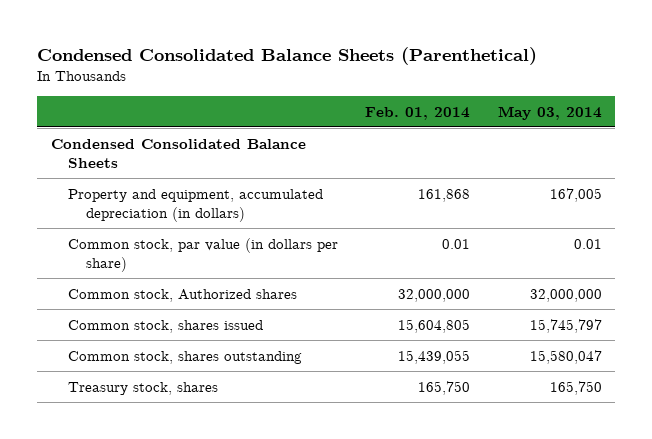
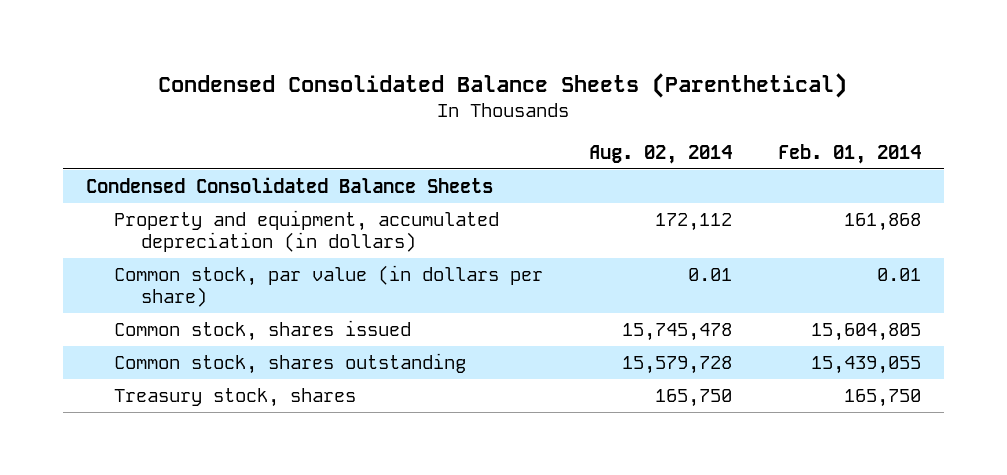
- | Feb. 01, 2014 | May 03, 2014
+ | Aug. 02, 2014 | Feb. 01, 2014
- Common stock, Authorized shares | 32,000,000 | 32,000,000

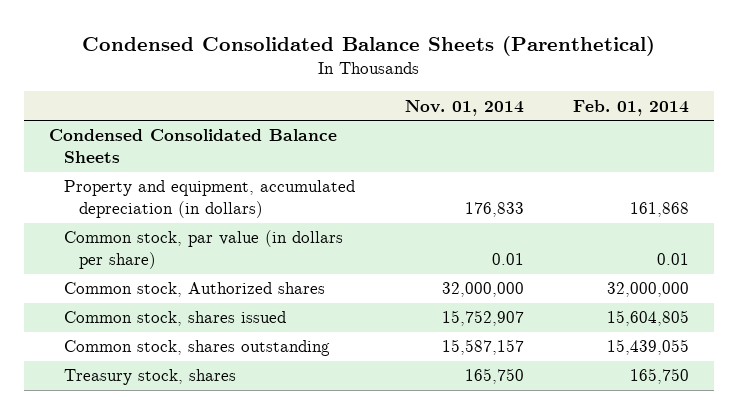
- | Aug. 02, 2014 | Feb. 01, 2014
+ | Nov. 01, 2014 | Feb. 01, 2014
+ Common stock, Authorized shares | 32,000,000 | 32,000,000

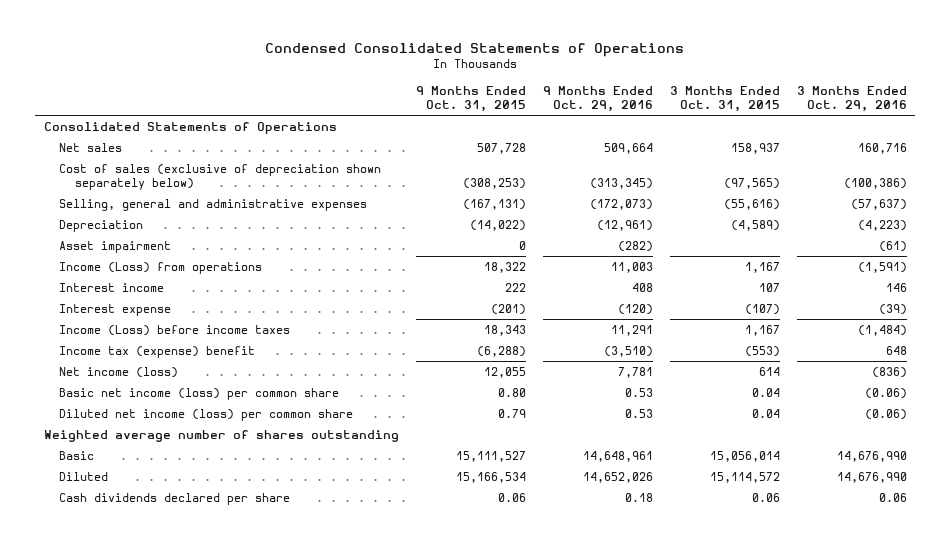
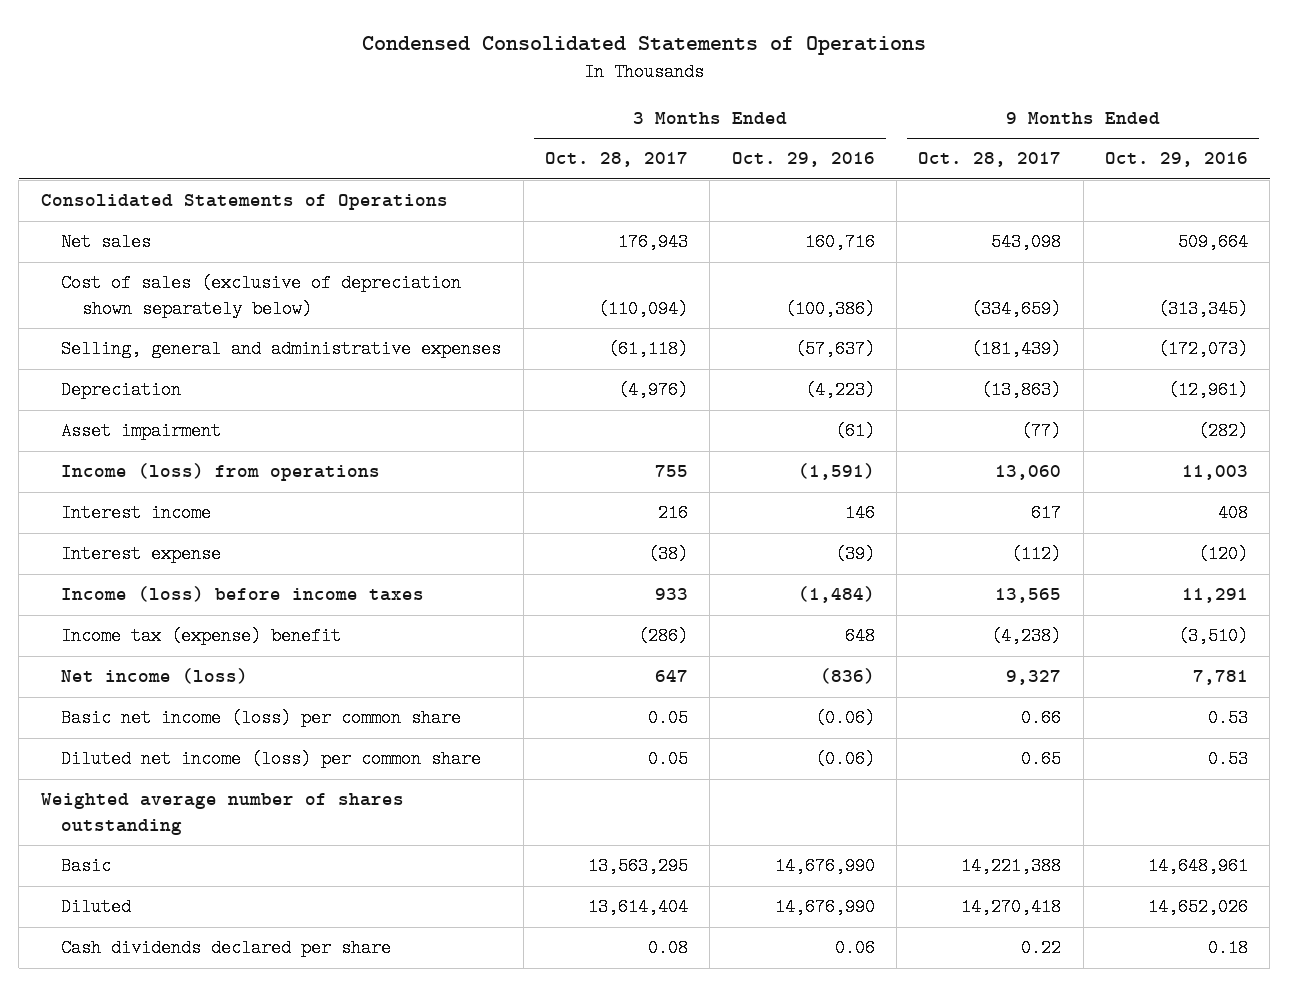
- | 9 Months Ended Oct. 31, 2015 | 9 Months Ended Oct. 29, 2016 | 3 Months Ended Oct. 31, 2015 | 3 Months Ended Oct. 29, 2016
+ | 3 Months Ended Oct. 28, 2017 | 3 Months Ended Oct. 29, 2016 | 9 Months Ended Oct. 28, 2017 | 9 Months Ended Oct. 29, 2016
- Income (Loss) from operations | 18,322 | 11,003 | 1,167 | (1,591)
+ Income (loss) from operations | 755 | (1,591) | 13,060 | 11,003
- Income (Loss) before income taxes | 18,343 | 11,291 | 1,167 | (1,484)
+ Income (loss) before income taxes | 933 | (1,484) | 13,565 | 11,291

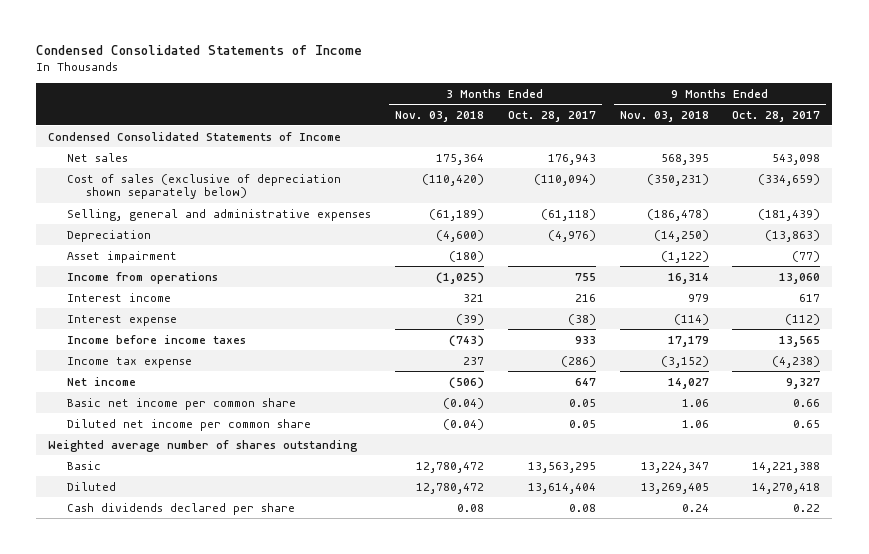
- Condensed Consolidated Statements of Operations
+ Condensed Consolidated Statements of Income
- | 3 Months Ended Oct. 28, 2017 | 3 Months Ended Oct. 29, 2016 | 9 Months Ended Oct. 28, 2017 | 9 Months Ended Oct. 29, 2016
+ | 3 Months Ended Nov. 03, 2018 | 3 Months Ended Oct. 28, 2017 | 9 Months Ended Nov. 03, 2018 | 9 Months Ended Oct. 28, 2017
- Consolidated Statements of Operations
+ Condensed Consolidated Statements of Income
- Income (loss) from operations | 755 | (1,591) | 13,060 | 11,003
+ Income from operations | (1,025) | 755 | 16,314 | 13,060
- Income (loss) before income taxes | 933 | (1,484) | 13,565 | 11,291
- Income tax (expense) benefit | (286) | 648 | (4,238) | (3,510)
- Net income (loss) | 647 | (836) | 9,327 | 7,781
- Basic net income (loss) per common share | 0.05 | (0.06) | 0.66 | 0.53
- Diluted net income (loss) per common share | 0.05 | (0.06) | 0.65 | 0.53
+ Income before income taxes | (743) | 933 | 17,179 | 13,565
+ Income tax expense | 237 | (286) | (3,152) | (4,238)
+ Net income | (506) | 647 | 14,027 | 9,327
+ Basic net income per common share | (0.04) | 0.05 | 1.06 | 0.66
+ Diluted net income per common share | (0.04) | 0.05 | 1.06 | 0.65

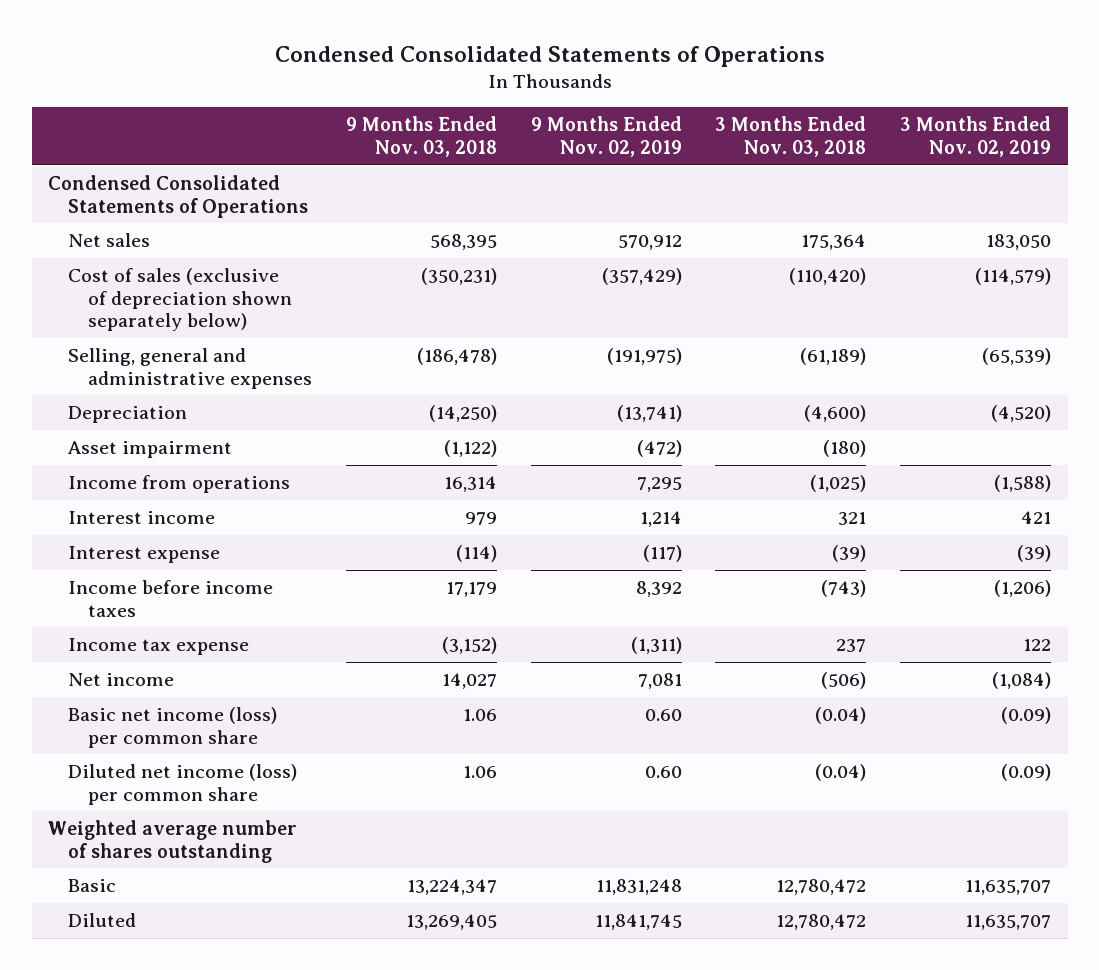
- Condensed Consolidated Statements of Income
+ Condensed Consolidated Statements of Operations
- | 3 Months Ended Nov. 03, 2018 | 3 Months Ended Oct. 28, 2017 | 9 Months Ended Nov. 03, 2018 | 9 Months Ended Oct. 28, 2017
+ | 9 Months Ended Nov. 03, 2018 | 9 Months Ended Nov. 02, 2019 | 3 Months Ended Nov. 03, 2018 | 3 Months Ended Nov. 02, 2019
- Condensed Consolidated Statements of Income
+ Condensed Consolidated Statements of Operations
- Basic net income per common share | (0.04) | 0.05 | 1.06 | 0.66
- Diluted net income per common share | (0.04) | 0.05 | 1.06 | 0.65
+ Basic net income (loss) per common share | 1.06 | 0.60 | (0.04) | (0.09)
+ Diluted net income (loss) per common share | 1.06 | 0.60 | (0.04) | (0.09)
- Cash dividends declared per share | 0.08 | 0.08 | 0.24 | 0.22

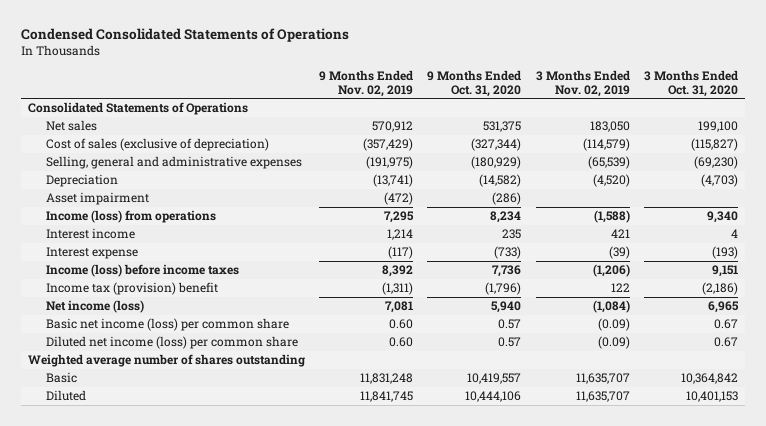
- | 9 Months Ended Nov. 03, 2018 | 9 Months Ended Nov. 02, 2019 | 3 Months Ended Nov. 03, 2018 | 3 Months Ended Nov. 02, 2019
+ | 9 Months Ended Nov. 02, 2019 | 9 Months Ended Oct. 31, 2020 | 3 Months Ended Nov. 02, 2019 | 3 Months Ended Oct. 31, 2020
- Condensed Consolidated Statements of Operations
+ Consolidated Statements of Operations
- Cost of sales (exclusive of depreciation shown separately below) | (350,231) | (357,429) | (110,420) | (114,579)
+ Cost of sales (exclusive of depreciation) | (357,429) | (327,344) | (114,579) | (115,827)
- Income from operations | 16,314 | 7,295 | (1,025) | (1,588)
+ Income (loss) from operations | 7,295 | 8,234 | (1,588) | 9,340
- Income before income taxes | 17,179 | 8,392 | (743) | (1,206)
- Income tax expense | (3,152) | (1,311) | 237 | 122
- Net income | 14,027 | 7,081 | (506) | (1,084)
+ Income (loss) before income taxes | 8,392 | 7,736 | (1,206) | 9,151
+ Income tax (provision) benefit | (1,311) | (1,796) | 122 | (2,186)
+ Net income (loss) | 7,081 | 5,940 | (1,084) | 6,965

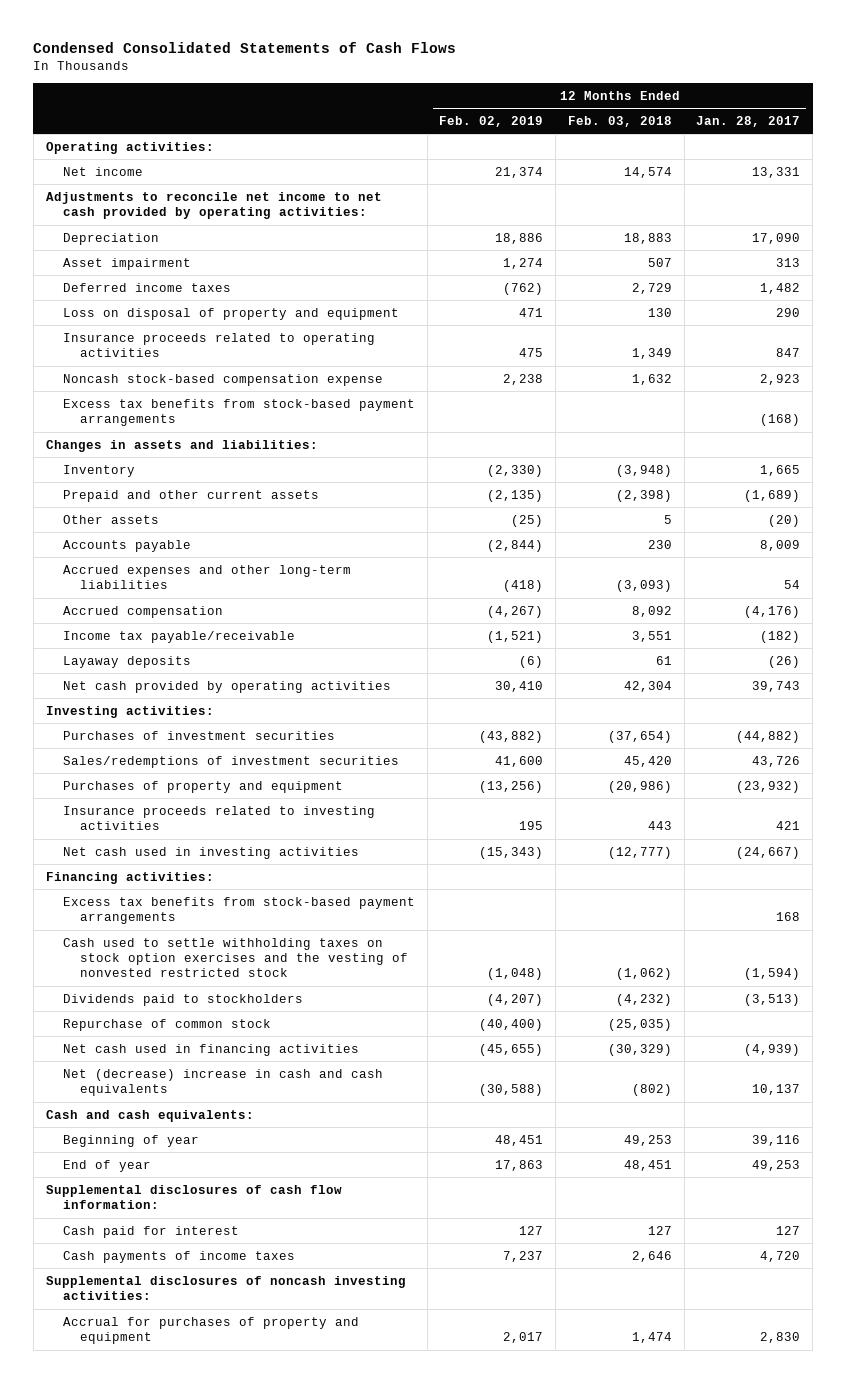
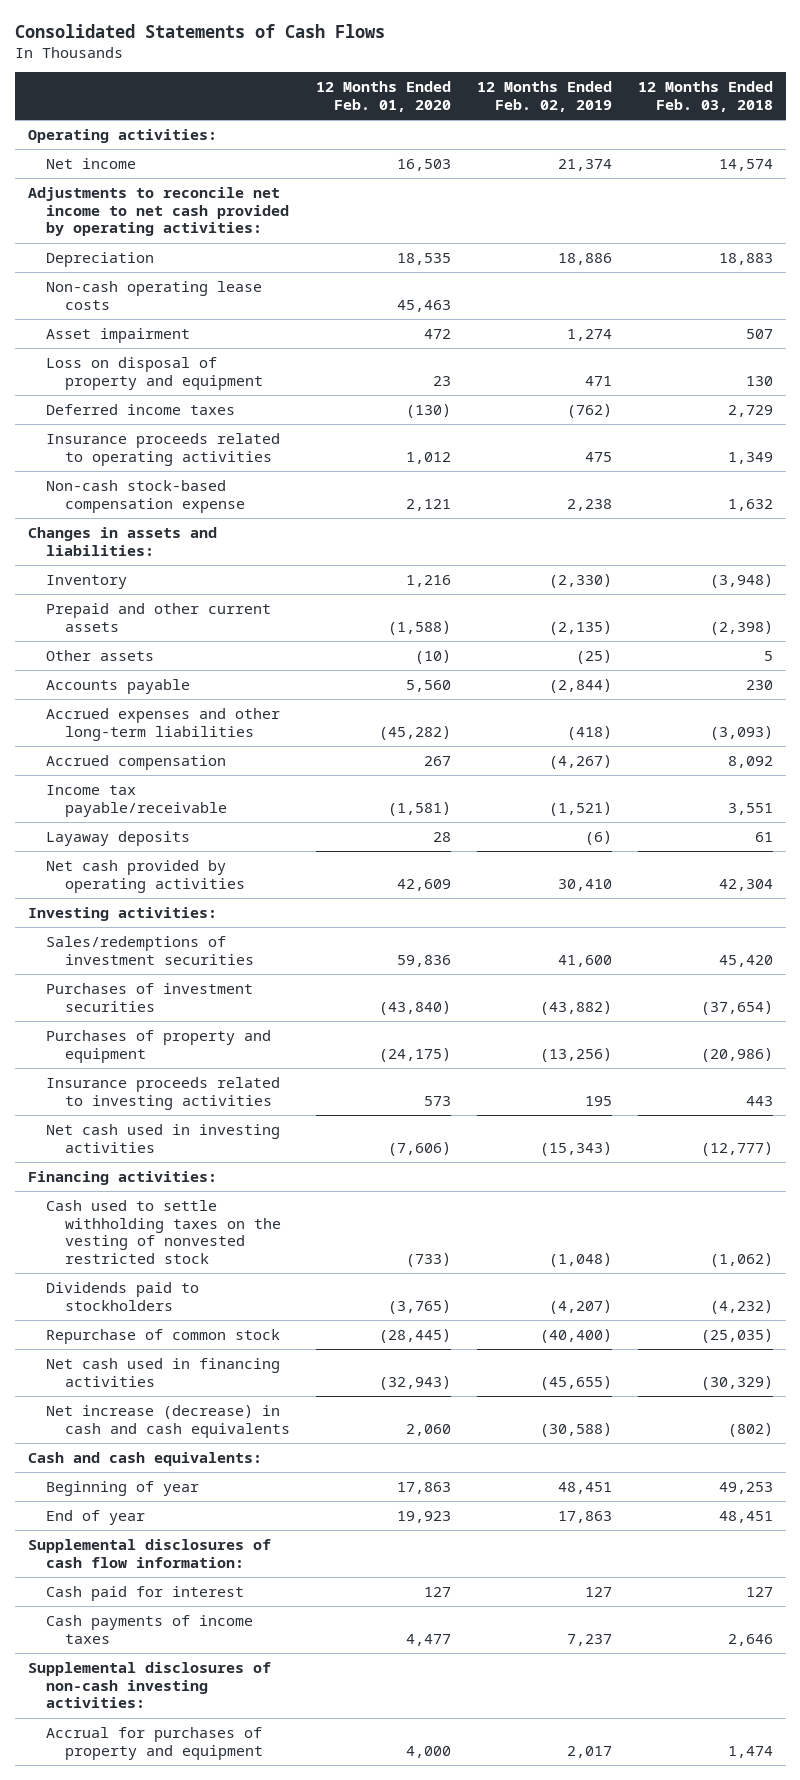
- Condensed Consolidated Statements of Cash Flows
+ Consolidated Statements of Cash Flows
- | 12 Months Ended Feb. 02, 2019 | 12 Months Ended Feb. 03, 2018 | 12 Months Ended Jan. 28, 2017
+ | 12 Months Ended Feb. 01, 2020 | 12 Months Ended Feb. 02, 2019 | 12 Months Ended Feb. 03, 2018
+ Non-cash operating lease costs | 45,463 | |
moved down: Deferred income taxes | (130) | (762) | 2,729
- Noncash stock-based compensation expense | 2,238 | 1,632 | 2,923
- Excess tax benefits from stock-based payment arrangements | | | (168)
+ Non-cash stock-based compensation expense | 2,121 | 2,238 | 1,632
moved down: Purchases of investment securities | (43,840) | (43,882) | (37,654)
- Excess tax benefits from stock-based payment arrangements | | | 168
- Cash used to settle withholding taxes on stock option exercises and the vesting of nonvested restricted stock | (1,048) | (1,062) | (1,594)
+ Cash used to settle withholding taxes on the vesting of nonvested restricted stock | (733) | (1,048) | (1,062)
- Net (decrease) increase in cash and cash equivalents | (30,588) | (802) | 10,137
+ Net increase (decrease) in cash and cash equivalents | 2,060 | (30,588) | (802)
- Supplemental disclosures of noncash investing activities:
+ Supplemental disclosures of non-cash investing activities:

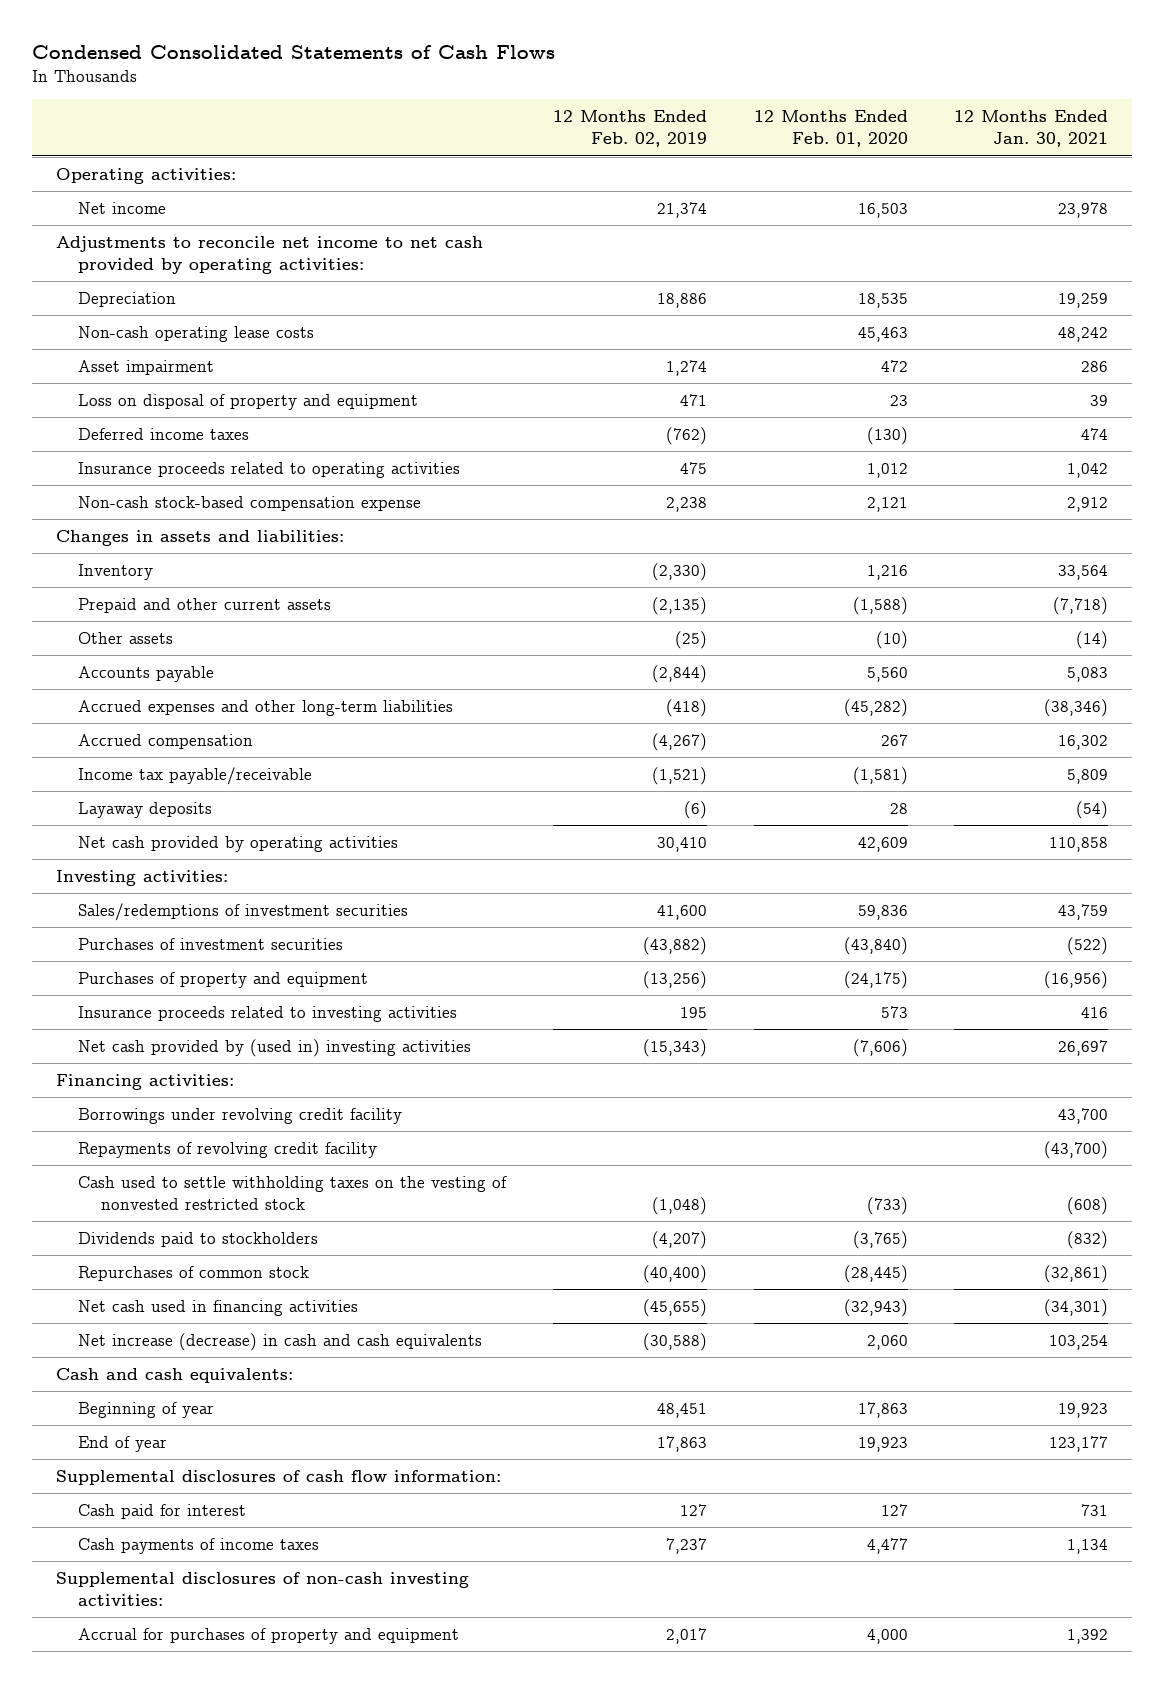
- Consolidated Statements of Cash Flows
+ Condensed Consolidated Statements of Cash Flows
- | 12 Months Ended Feb. 01, 2020 | 12 Months Ended Feb. 02, 2019 | 12 Months Ended Feb. 03, 2018
+ | 12 Months Ended Feb. 02, 2019 | 12 Months Ended Feb. 01, 2020 | 12 Months Ended Jan. 30, 2021
- Net cash used in investing activities | (7,606) | (15,343) | (12,777)
+ Net cash provided by (used in) investing activities | (15,343) | (7,606) | 26,697
+ Borrowings under revolving credit facility | | | 43,700
+ Repayments of revolving credit facility | | | (43,700)
- Repurchase of common stock | (28,445) | (40,400) | (25,035)
+ Repurchases of common stock | (40,400) | (28,445) | (32,861)

